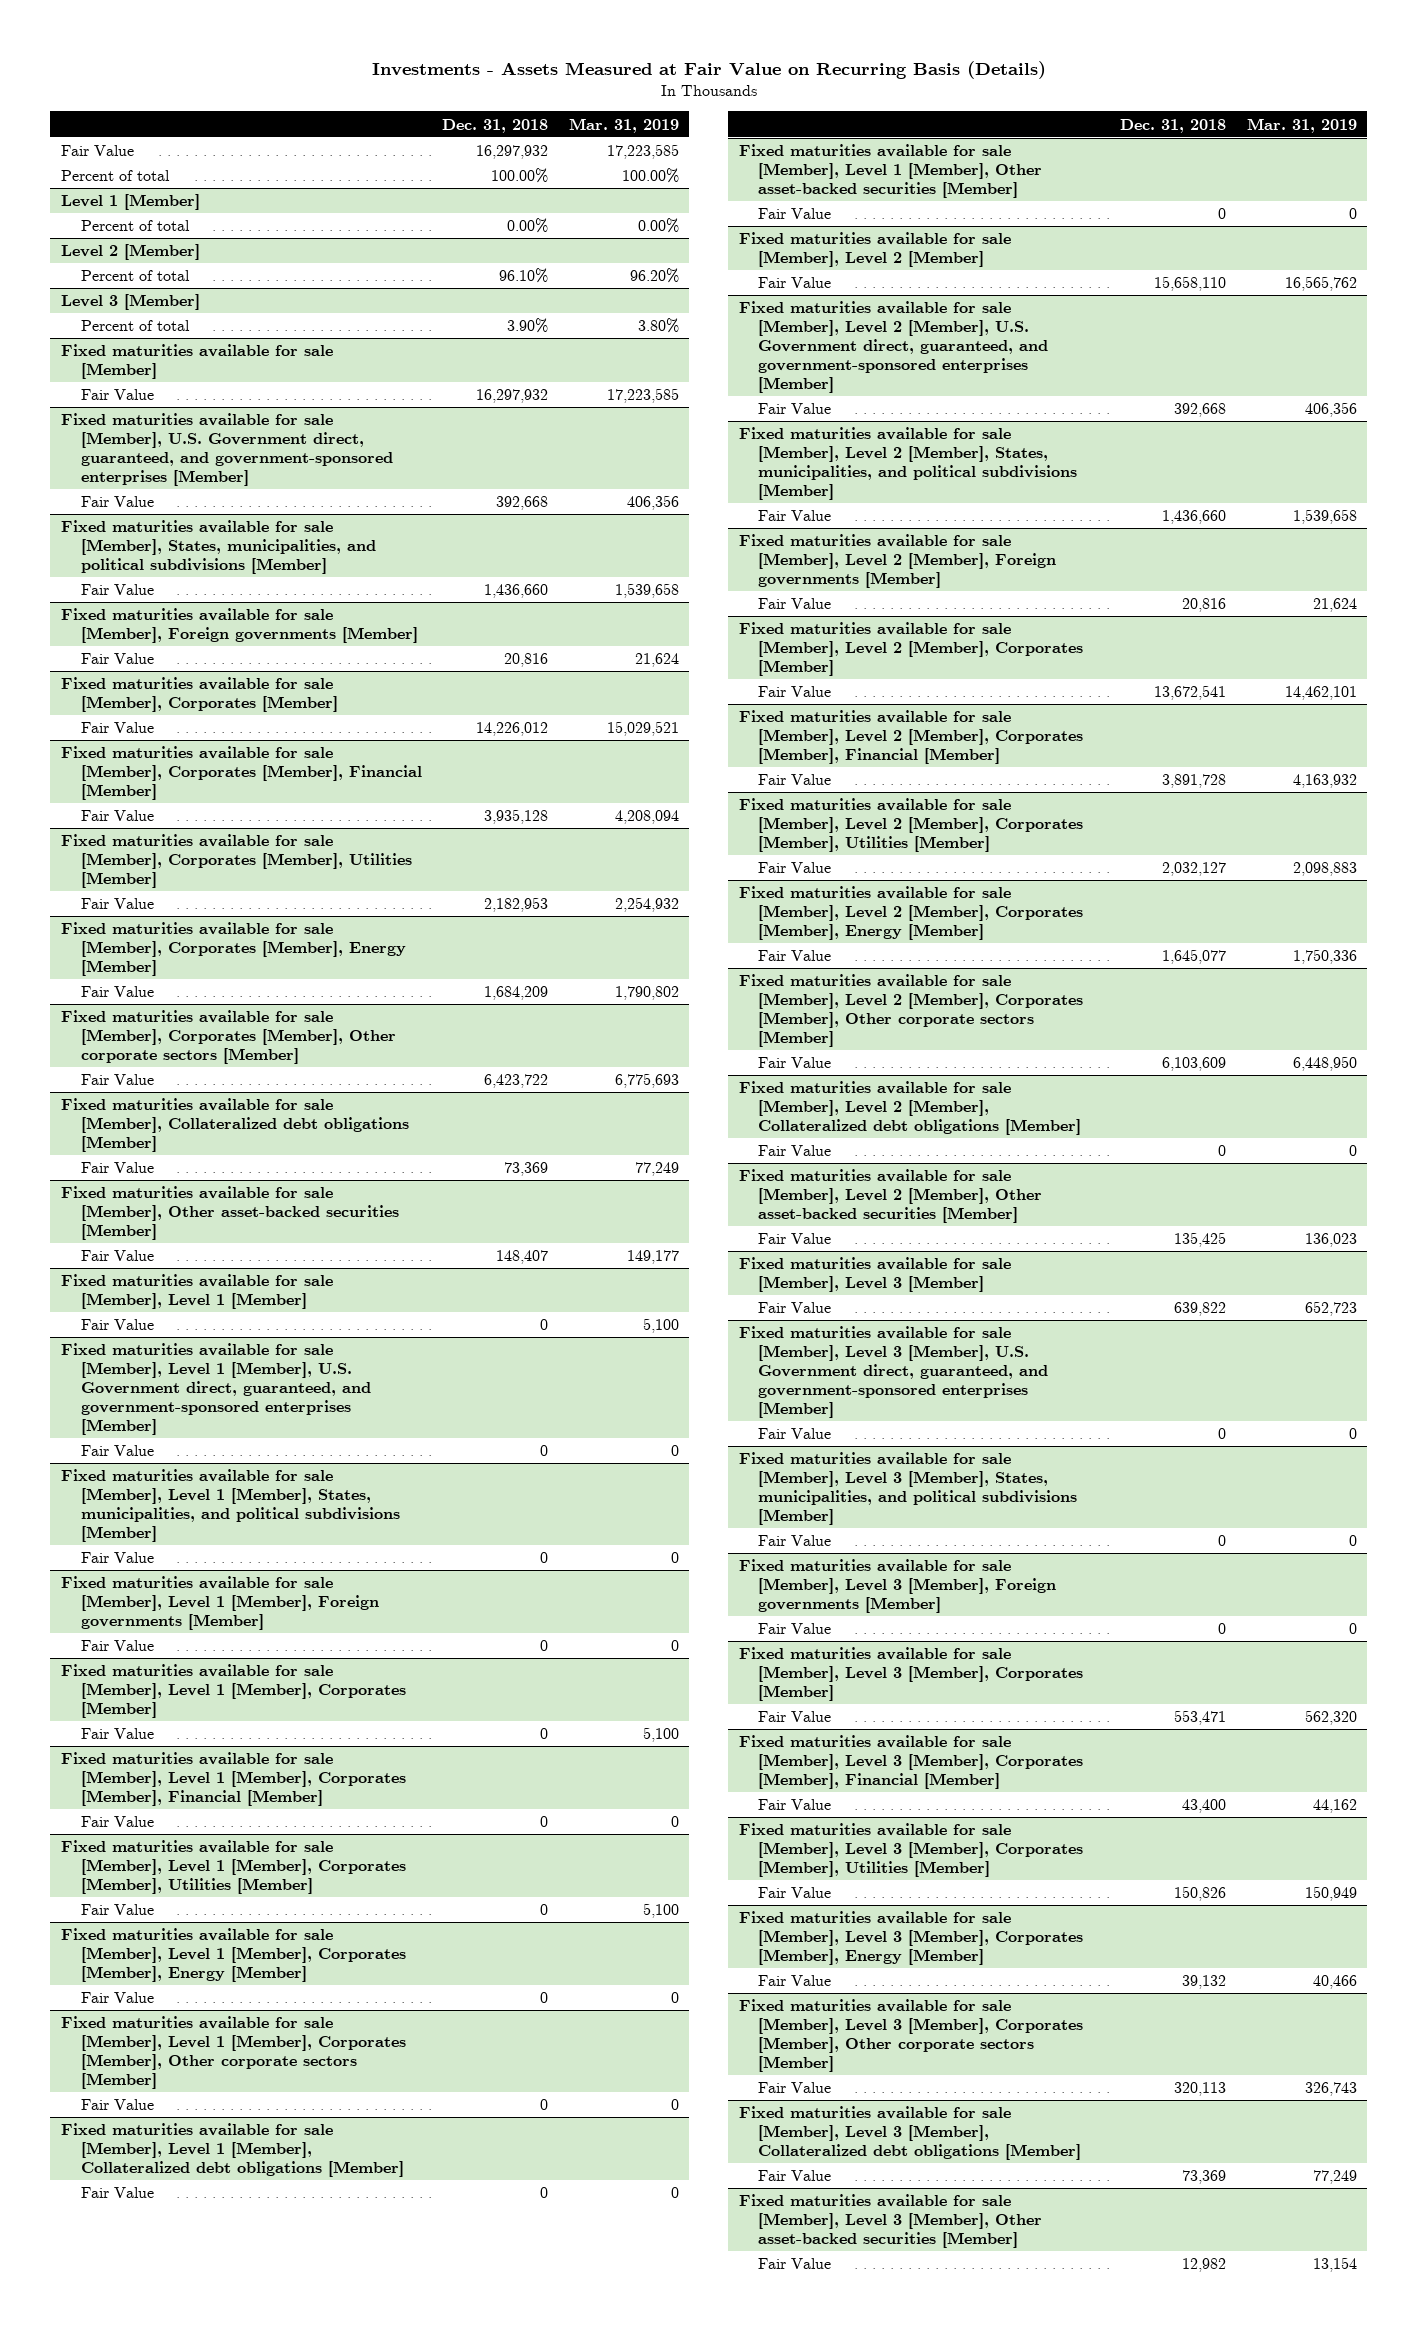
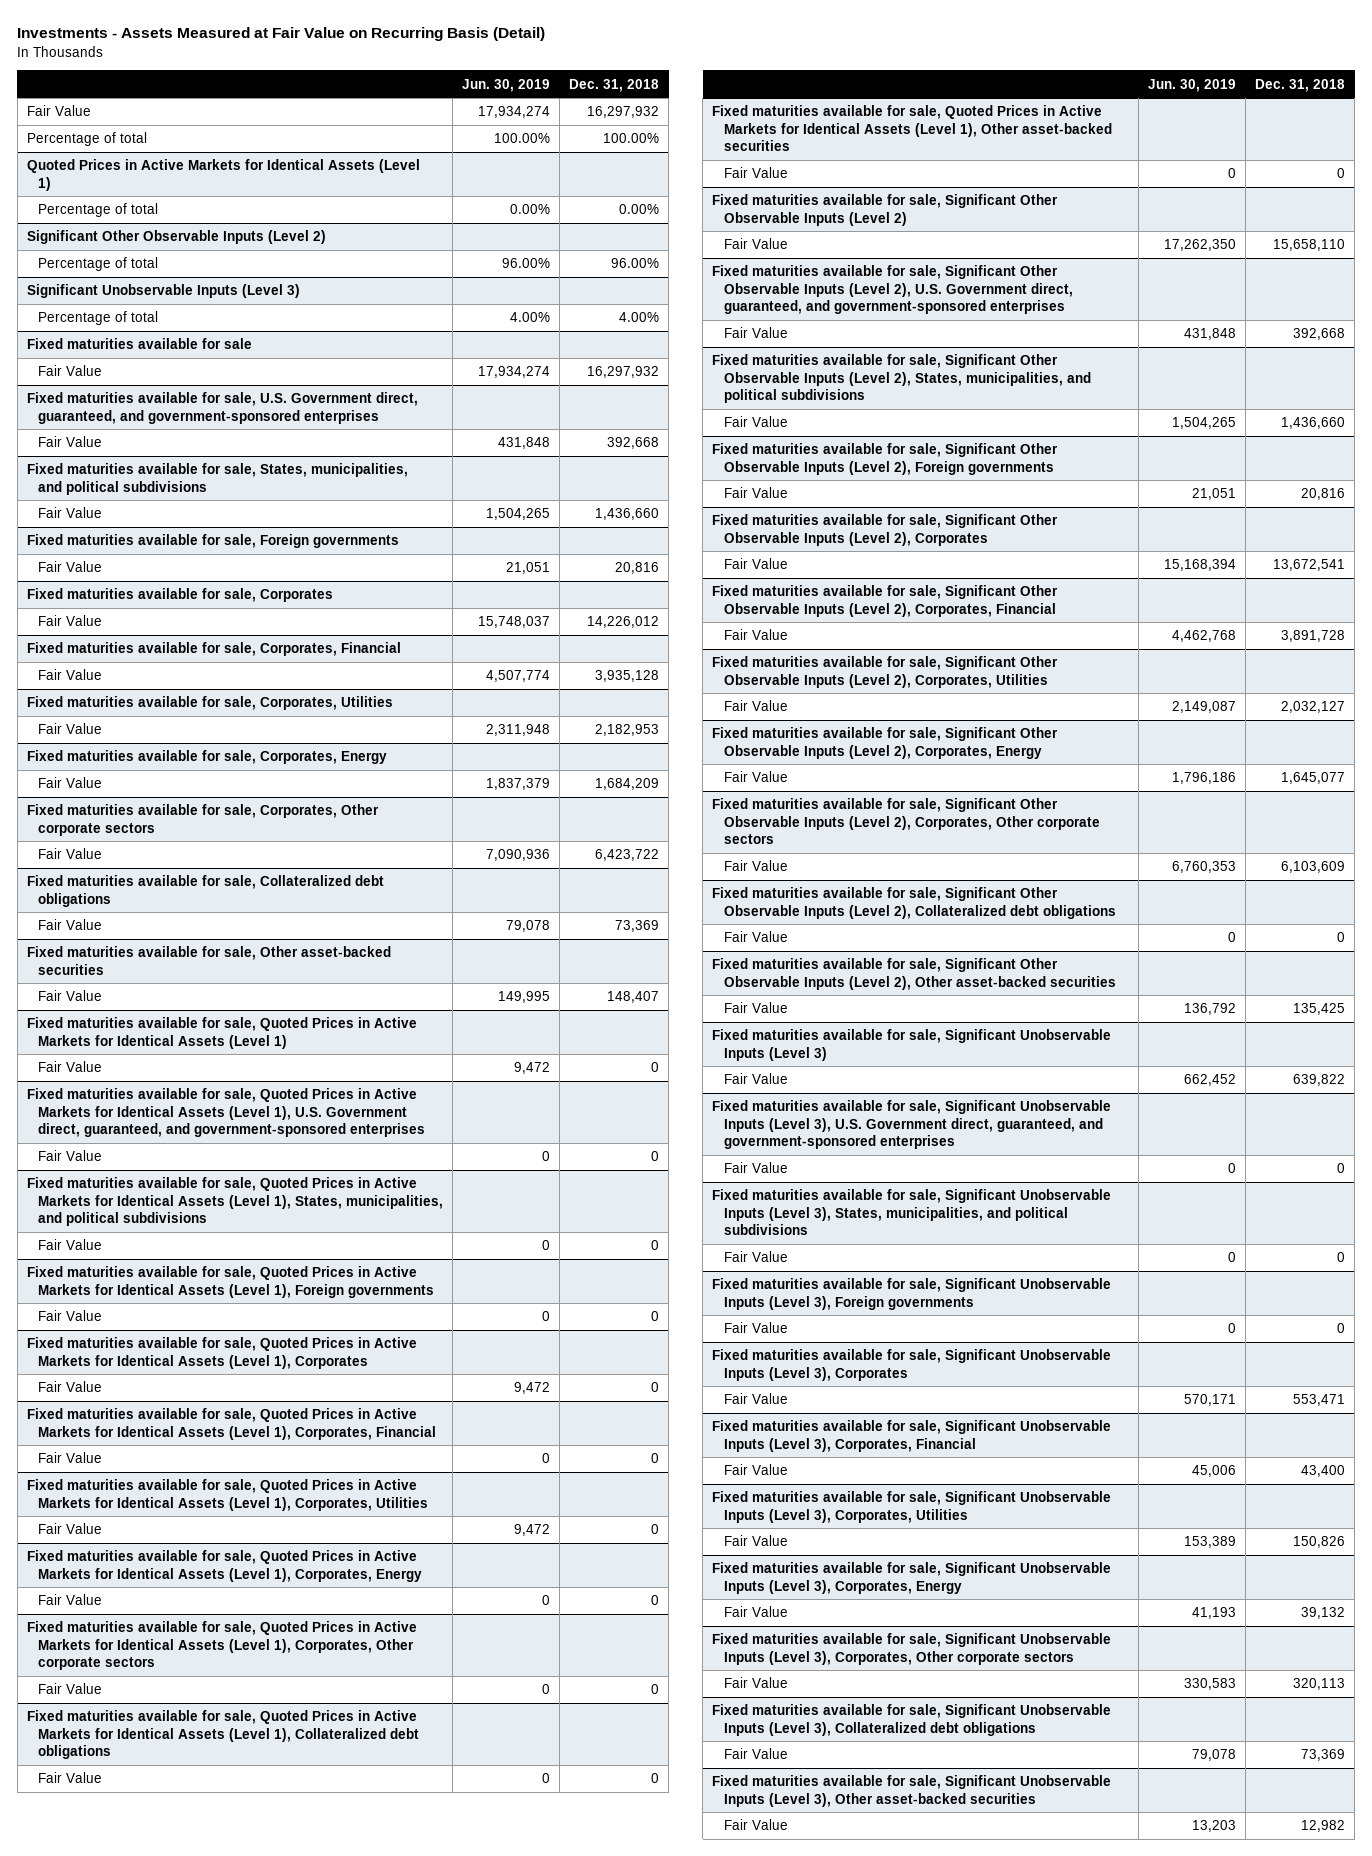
- Investments - Assets Measured at Fair Value on Recurring Basis (Details)
+ Investments - Assets Measured at Fair Value on Recurring Basis (Detail)
- | Dec. 31, 2018 | Mar. 31, 2019
+ | Jun. 30, 2019 | Dec. 31, 2018
- Percent of total | 100.00% | 100.00%
- Level 1 [Member]
- Percent of total | 0.00% | 0.00%
- Level 2 [Member]
- Percent of total | 96.10% | 96.20%
- Level 3 [Member]
- Percent of total | 3.90% | 3.80%
- Fixed maturities available for sale [Member]
+ Percentage of total | 100.00% | 100.00%
+ Quoted Prices in Active Markets for Identical Assets (Level 1)
+ Percentage of total | 0.00% | 0.00%
+ Significant Other Observable Inputs (Level 2)
+ Percentage of total | 96.00% | 96.00%
+ Significant Unobservable Inputs (Level 3)
+ Percentage of total | 4.00% | 4.00%
+ Fixed maturities available for sale
- Fixed maturities available for sale [Member], U.S. Government direct, guaranteed, and government-sponsored enterprises [Member]
+ Fixed maturities available for sale, U.S. Government direct, guaranteed, and government-sponsored enterprises
- Fixed maturities available for sale [Member], States, municipalities, and political subdivisions [Member]
+ Fixed maturities available for sale, States, municipalities, and political subdivisions
- Fixed maturities available for sale [Member], Foreign governments [Member]
+ Fixed maturities available for sale, Foreign governments
- Fixed maturities available for sale [Member], Corporates [Member]
+ Fixed maturities available for sale, Corporates
- Fixed maturities available for sale [Member], Corporates [Member], Financial [Member]
+ Fixed maturities available for sale, Corporates, Financial
- Fixed maturities available for sale [Member], Corporates [Member], Utilities [Member]
+ Fixed maturities available for sale, Corporates, Utilities
- Fixed maturities available for sale [Member], Corporates [Member], Energy [Member]
+ Fixed maturities available for sale, Corporates, Energy
- Fixed maturities available for sale [Member], Corporates [Member], Other corporate sectors [Member]
+ Fixed maturities available for sale, Corporates, Other corporate sectors
- Fixed maturities available for sale [Member], Collateralized debt obligations [Member]
+ Fixed maturities available for sale, Collateralized debt obligations
- Fixed maturities available for sale [Member], Other asset-backed securities [Member]
+ Fixed maturities available for sale, Other asset-backed securities
- Fixed maturities available for sale [Member], Level 1 [Member]
+ Fixed maturities available for sale, Quoted Prices in Active Markets for Identical Assets (Level 1)
- Fixed maturities available for sale [Member], Level 1 [Member], U.S. Government direct, guaranteed, and government-sponsored enterprises [Member]
+ Fixed maturities available for sale, Quoted Prices in Active Markets for Identical Assets (Level 1), U.S. Government direct, guaranteed, and government-sponsored enterprises
- Fixed maturities available for sale [Member], Level 1 [Member], States, municipalities, and political subdivisions [Member]
+ Fixed maturities available for sale, Quoted Prices in Active Markets for Identical Assets (Level 1), States, municipalities, and political subdivisions
- Fixed maturities available for sale [Member], Level 1 [Member], Foreign governments [Member]
+ Fixed maturities available for sale, Quoted Prices in Active Markets for Identical Assets (Level 1), Foreign governments
- Fixed maturities available for sale [Member], Level 1 [Member], Corporates [Member]
+ Fixed maturities available for sale, Quoted Prices in Active Markets for Identical Assets (Level 1), Corporates
- Fixed maturities available for sale [Member], Level 1 [Member], Corporates [Member], Financial [Member]
+ Fixed maturities available for sale, Quoted Prices in Active Markets for Identical Assets (Level 1), Corporates, Financial
- Fixed maturities available for sale [Member], Level 1 [Member], Corporates [Member], Utilities [Member]
+ Fixed maturities available for sale, Quoted Prices in Active Markets for Identical Assets (Level 1), Corporates, Utilities
- Fixed maturities available for sale [Member], Level 1 [Member], Corporates [Member], Energy [Member]
+ Fixed maturities available for sale, Quoted Prices in Active Markets for Identical Assets (Level 1), Corporates, Energy
- Fixed maturities available for sale [Member], Level 1 [Member], Corporates [Member], Other corporate sectors [Member]
+ Fixed maturities available for sale, Quoted Prices in Active Markets for Identical Assets (Level 1), Corporates, Other corporate sectors
- Fixed maturities available for sale [Member], Level 1 [Member], Collateralized debt obligations [Member]
+ Fixed maturities available for sale, Quoted Prices in Active Markets for Identical Assets (Level 1), Collateralized debt obligations
- Fixed maturities available for sale [Member], Level 1 [Member], Other asset-backed securities [Member]
+ Fixed maturities available for sale, Quoted Prices in Active Markets for Identical Assets (Level 1), Other asset-backed securities
- Fixed maturities available for sale [Member], Level 2 [Member]
+ Fixed maturities available for sale, Significant Other Observable Inputs (Level 2)
- Fixed maturities available for sale [Member], Level 2 [Member], U.S. Government direct, guaranteed, and government-sponsored enterprises [Member]
+ Fixed maturities available for sale, Significant Other Observable Inputs (Level 2), U.S. Government direct, guaranteed, and government-sponsored enterprises
- Fixed maturities available for sale [Member], Level 2 [Member], States, municipalities, and political subdivisions [Member]
+ Fixed maturities available for sale, Significant Other Observable Inputs (Level 2), States, municipalities, and political subdivisions
- Fixed maturities available for sale [Member], Level 2 [Member], Foreign governments [Member]
+ Fixed maturities available for sale, Significant Other Observable Inputs (Level 2), Foreign governments
- Fixed maturities available for sale [Member], Level 2 [Member], Corporates [Member]
+ Fixed maturities available for sale, Significant Other Observable Inputs (Level 2), Corporates
- Fixed maturities available for sale [Member], Level 2 [Member], Corporates [Member], Financial [Member]
+ Fixed maturities available for sale, Significant Other Observable Inputs (Level 2), Corporates, Financial
- Fixed maturities available for sale [Member], Level 2 [Member], Corporates [Member], Utilities [Member]
+ Fixed maturities available for sale, Significant Other Observable Inputs (Level 2), Corporates, Utilities
- Fixed maturities available for sale [Member], Level 2 [Member], Corporates [Member], Energy [Member]
+ Fixed maturities available for sale, Significant Other Observable Inputs (Level 2), Corporates, Energy
- Fixed maturities available for sale [Member], Level 2 [Member], Corporates [Member], Other corporate sectors [Member]
+ Fixed maturities available for sale, Significant Other Observable Inputs (Level 2), Corporates, Other corporate sectors
- Fixed maturities available for sale [Member], Level 2 [Member], Collateralized debt obligations [Member]
+ Fixed maturities available for sale, Significant Other Observable Inputs (Level 2), Collateralized debt obligations
- Fixed maturities available for sale [Member], Level 2 [Member], Other asset-backed securities [Member]
+ Fixed maturities available for sale, Significant Other Observable Inputs (Level 2), Other asset-backed securities
- Fixed maturities available for sale [Member], Level 3 [Member]
+ Fixed maturities available for sale, Significant Unobservable Inputs (Level 3)
- Fixed maturities available for sale [Member], Level 3 [Member], U.S. Government direct, guaranteed, and government-sponsored enterprises [Member]
+ Fixed maturities available for sale, Significant Unobservable Inputs (Level 3), U.S. Government direct, guaranteed, and government-sponsored enterprises
- Fixed maturities available for sale [Member], Level 3 [Member], States, municipalities, and political subdivisions [Member]
+ Fixed maturities available for sale, Significant Unobservable Inputs (Level 3), States, municipalities, and political subdivisions
- Fixed maturities available for sale [Member], Level 3 [Member], Foreign governments [Member]
+ Fixed maturities available for sale, Significant Unobservable Inputs (Level 3), Foreign governments
- Fixed maturities available for sale [Member], Level 3 [Member], Corporates [Member]
+ Fixed maturities available for sale, Significant Unobservable Inputs (Level 3), Corporates
- Fixed maturities available for sale [Member], Level 3 [Member], Corporates [Member], Financial [Member]
+ Fixed maturities available for sale, Significant Unobservable Inputs (Level 3), Corporates, Financial
- Fixed maturities available for sale [Member], Level 3 [Member], Corporates [Member], Utilities [Member]
+ Fixed maturities available for sale, Significant Unobservable Inputs (Level 3), Corporates, Utilities
- Fixed maturities available for sale [Member], Level 3 [Member], Corporates [Member], Energy [Member]
+ Fixed maturities available for sale, Significant Unobservable Inputs (Level 3), Corporates, Energy
- Fixed maturities available for sale [Member], Level 3 [Member], Corporates [Member], Other corporate sectors [Member]
+ Fixed maturities available for sale, Significant Unobservable Inputs (Level 3), Corporates, Other corporate sectors
- Fixed maturities available for sale [Member], Level 3 [Member], Collateralized debt obligations [Member]
+ Fixed maturities available for sale, Significant Unobservable Inputs (Level 3), Collateralized debt obligations
- Fixed maturities available for sale [Member], Level 3 [Member], Other asset-backed securities [Member]
+ Fixed maturities available for sale, Significant Unobservable Inputs (Level 3), Other asset-backed securities

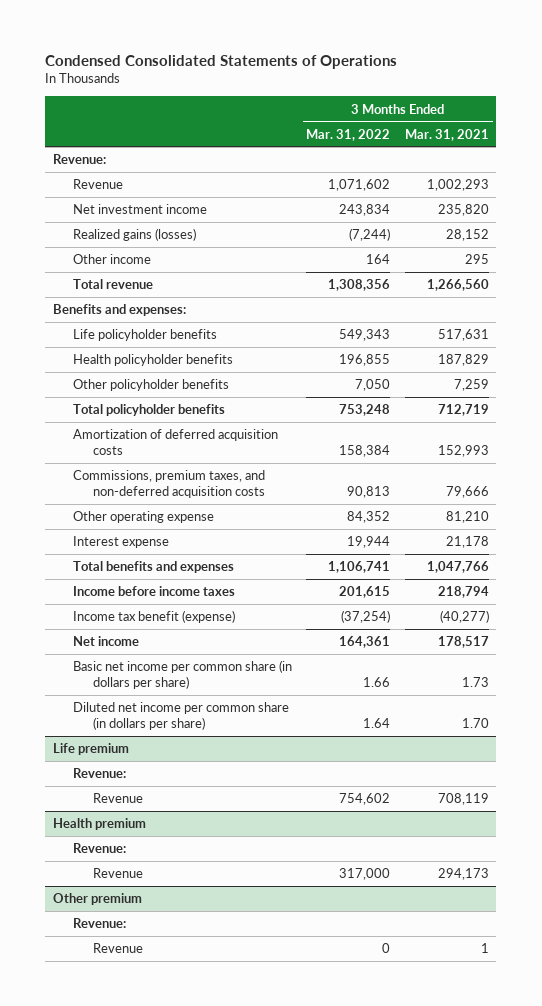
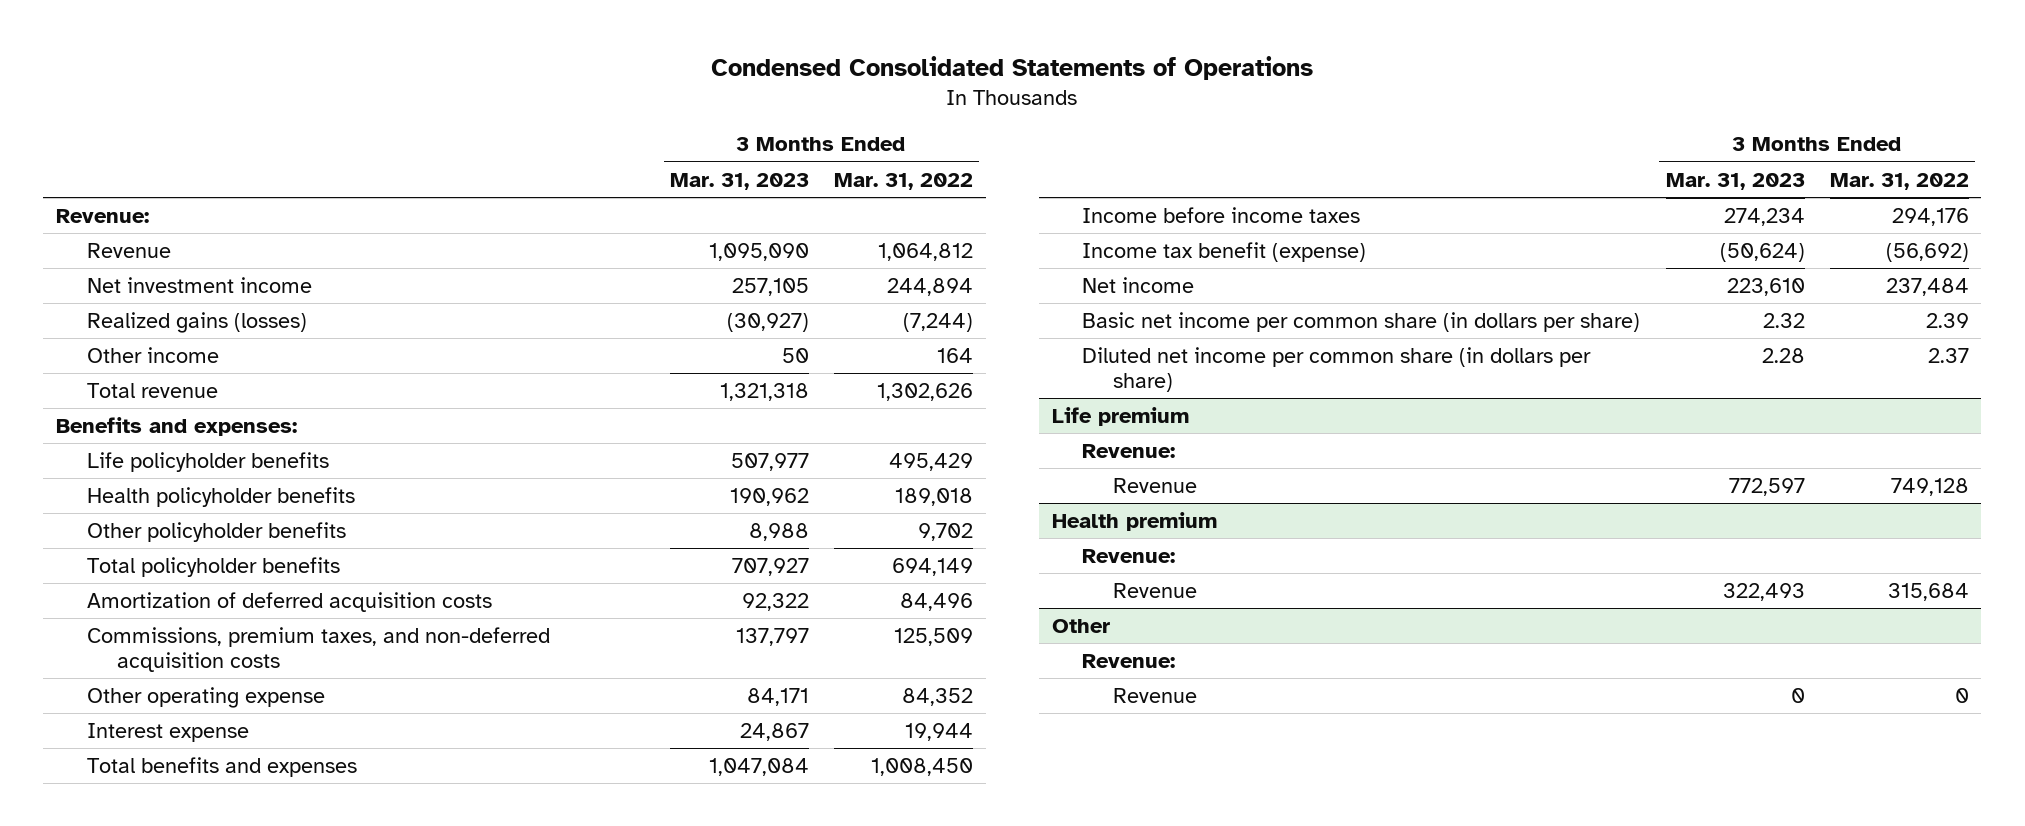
- | 3 Months Ended Mar. 31, 2022 | 3 Months Ended Mar. 31, 2021
+ | 3 Months Ended Mar. 31, 2023 | 3 Months Ended Mar. 31, 2022
- Revenue | 1,071,602 | 1,002,293
- Net investment income | 243,834 | 235,820
+ Revenue | 1,095,090 | 1,064,812
+ Net investment income | 257,105 | 244,894
- Total revenue | 1,308,356 | 1,266,560
+ Total revenue | 1,321,318 | 1,302,626
- Life policyholder benefits | 549,343 | 517,631
- Health policyholder benefits | 196,855 | 187,829
- Other policyholder benefits | 7,050 | 7,259
- Total policyholder benefits | 753,248 | 712,719
- Amortization of deferred acquisition costs | 158,384 | 152,993
- Commissions, premium taxes, and non-deferred acquisition costs | 90,813 | 79,666
+ Life policyholder benefits | 507,977 | 495,429
+ Health policyholder benefits | 190,962 | 189,018
+ Other policyholder benefits | 8,988 | 9,702
+ Total policyholder benefits | 707,927 | 694,149
+ Amortization of deferred acquisition costs | 92,322 | 84,496
+ Commissions, premium taxes, and non-deferred acquisition costs | 137,797 | 125,509
- Total benefits and expenses | 1,106,741 | 1,047,766
- Income before income taxes | 201,615 | 218,794
- Income tax benefit (expense) | (37,254) | (40,277)
- Net income | 164,361 | 178,517
- Basic net income per common share (in dollars per share) | 1.66 | 1.73
- Diluted net income per common share (in dollars per share) | 1.64 | 1.70
+ Total benefits and expenses | 1,047,084 | 1,008,450
+ Income before income taxes | 274,234 | 294,176
+ Income tax benefit (expense) | (50,624) | (56,692)
+ Net income | 223,610 | 237,484
+ Basic net income per common share (in dollars per share) | 2.32 | 2.39
+ Diluted net income per common share (in dollars per share) | 2.28 | 2.37
@ Life premium
- Revenue | 754,602 | 708,119
+ Revenue | 772,597 | 749,128
@ Health premium
- Revenue | 317,000 | 294,173
- Other premium
@ Health premium
+ Revenue | 322,493 | 315,684
+ Other

